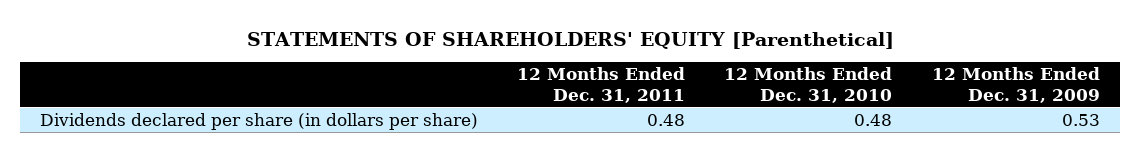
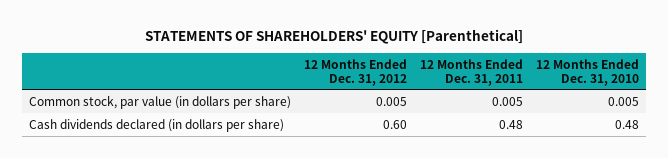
- | 12 Months Ended Dec. 31, 2011 | 12 Months Ended Dec. 31, 2010 | 12 Months Ended Dec. 31, 2009
+ | 12 Months Ended Dec. 31, 2012 | 12 Months Ended Dec. 31, 2011 | 12 Months Ended Dec. 31, 2010
- Dividends declared per share (in dollars per share) | 0.48 | 0.48 | 0.53
+ Common stock, par value (in dollars per share) | 0.005 | 0.005 | 0.005
+ Cash dividends declared (in dollars per share) | 0.60 | 0.48 | 0.48

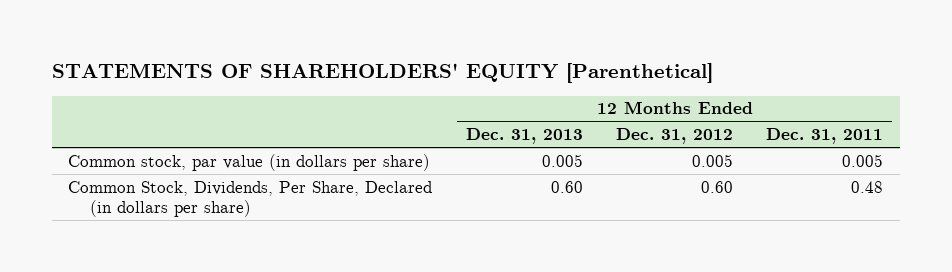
- | 12 Months Ended Dec. 31, 2012 | 12 Months Ended Dec. 31, 2011 | 12 Months Ended Dec. 31, 2010
+ | 12 Months Ended Dec. 31, 2013 | 12 Months Ended Dec. 31, 2012 | 12 Months Ended Dec. 31, 2011
- Cash dividends declared (in dollars per share) | 0.60 | 0.48 | 0.48
+ Common Stock, Dividends, Per Share, Declared (in dollars per share) | 0.60 | 0.60 | 0.48

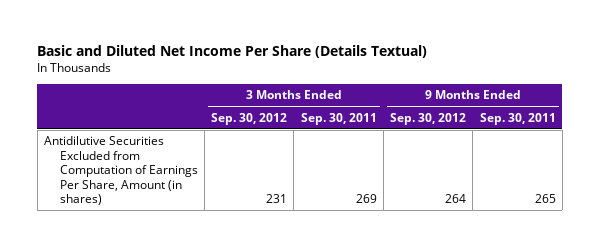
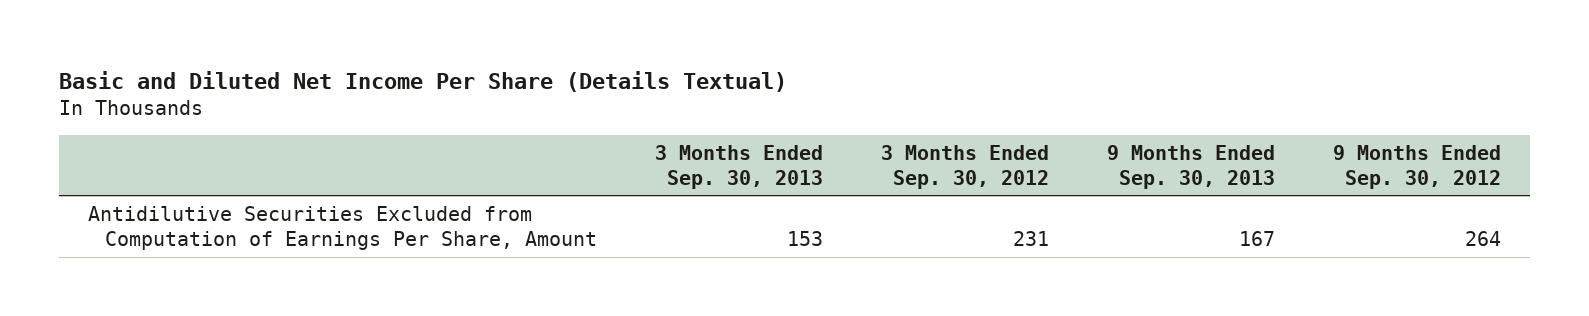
- | 3 Months Ended Sep. 30, 2012 | 3 Months Ended Sep. 30, 2011 | 9 Months Ended Sep. 30, 2012 | 9 Months Ended Sep. 30, 2011
+ | 3 Months Ended Sep. 30, 2013 | 3 Months Ended Sep. 30, 2012 | 9 Months Ended Sep. 30, 2013 | 9 Months Ended Sep. 30, 2012
- Antidilutive Securities Excluded from Computation of Earnings Per Share, Amount (in shares) | 231 | 269 | 264 | 265
+ Antidilutive Securities Excluded from Computation of Earnings Per Share, Amount | 153 | 231 | 167 | 264

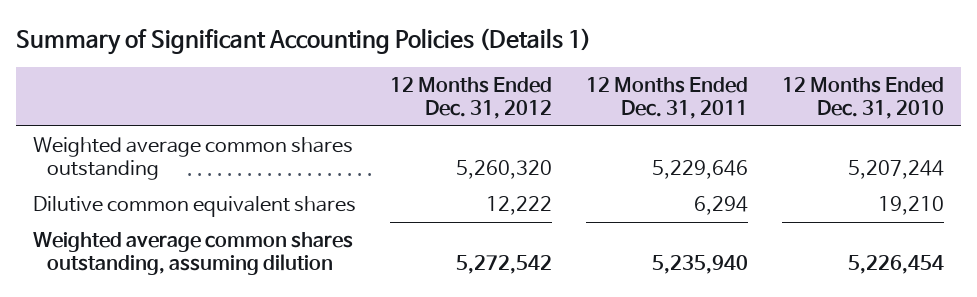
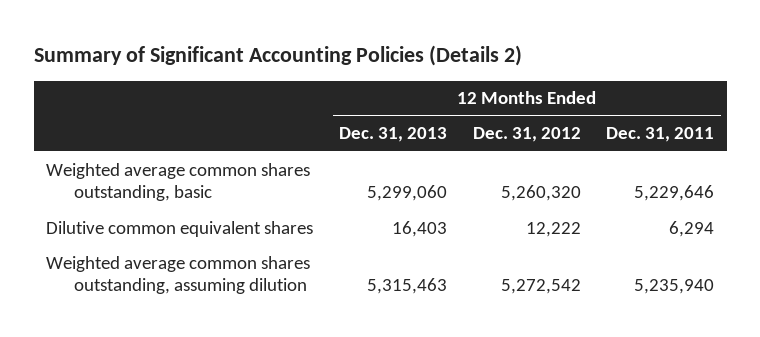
- Summary of Significant Accounting Policies (Details 1)
+ Summary of Significant Accounting Policies (Details 2)
- | 12 Months Ended Dec. 31, 2012 | 12 Months Ended Dec. 31, 2011 | 12 Months Ended Dec. 31, 2010
+ | 12 Months Ended Dec. 31, 2013 | 12 Months Ended Dec. 31, 2012 | 12 Months Ended Dec. 31, 2011
- Weighted average common shares outstanding | 5,260,320 | 5,229,646 | 5,207,244
+ Weighted average common shares outstanding, basic | 5,299,060 | 5,260,320 | 5,229,646

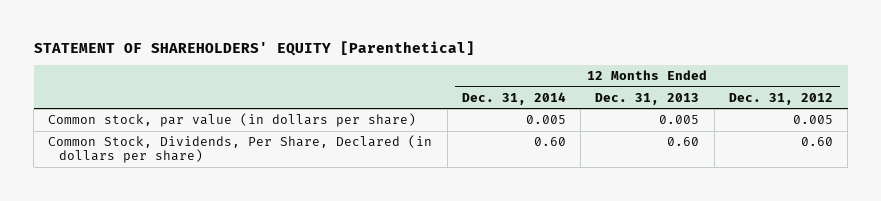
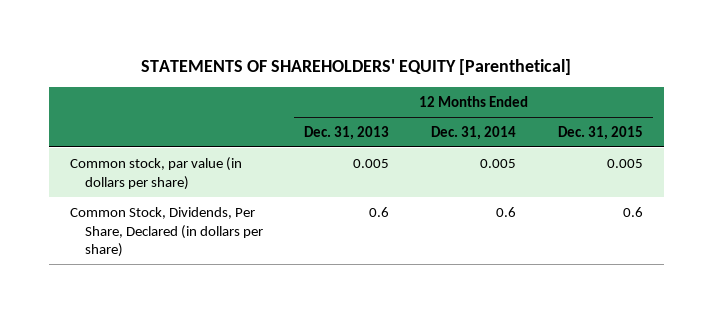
- STATEMENT OF SHAREHOLDERS' EQUITY [Parenthetical]
+ STATEMENTS OF SHAREHOLDERS' EQUITY [Parenthetical]
- | 12 Months Ended Dec. 31, 2014 | 12 Months Ended Dec. 31, 2013 | 12 Months Ended Dec. 31, 2012
+ | 12 Months Ended Dec. 31, 2013 | 12 Months Ended Dec. 31, 2014 | 12 Months Ended Dec. 31, 2015
- Common Stock, Dividends, Per Share, Declared (in dollars per share) | 0.60 | 0.60 | 0.60
+ Common Stock, Dividends, Per Share, Declared (in dollars per share) | 0.6 | 0.6 | 0.6

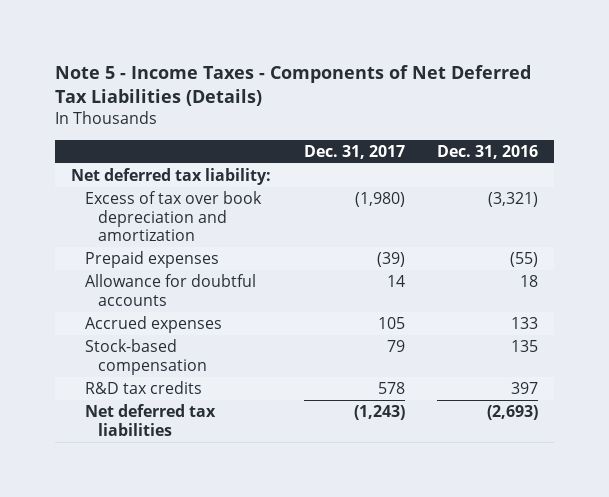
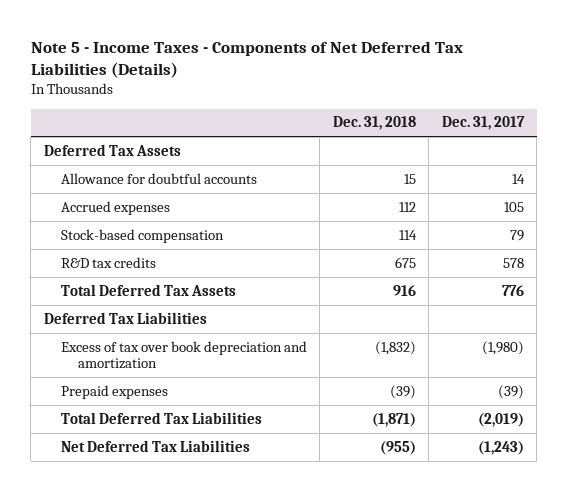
- | Dec. 31, 2017 | Dec. 31, 2016
+ | Dec. 31, 2018 | Dec. 31, 2017
- Net deferred tax liability:
+ Deferred Tax Assets
- Net deferred tax liabilities | (1,243) | (2,693)
+ Total Deferred Tax Assets | 916 | 776
+ Deferred Tax Liabilities
moved down: Excess of tax over book depreciation and amortization | (1,832) | (1,980)
moved down: Prepaid expenses | (39) | (39)
+ Total Deferred Tax Liabilities | (1,871) | (2,019)
+ Net Deferred Tax Liabilities | (955) | (1,243)

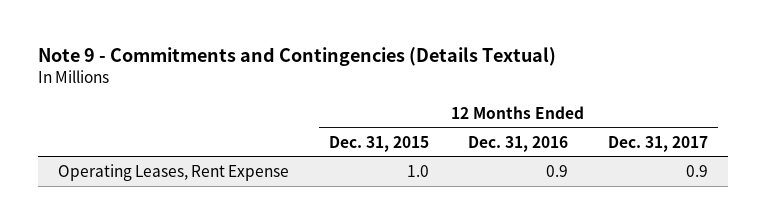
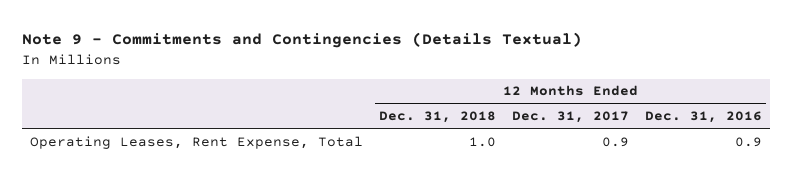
- | 12 Months Ended Dec. 31, 2015 | 12 Months Ended Dec. 31, 2016 | 12 Months Ended Dec. 31, 2017
+ | 12 Months Ended Dec. 31, 2018 | 12 Months Ended Dec. 31, 2017 | 12 Months Ended Dec. 31, 2016
- Operating Leases, Rent Expense | 1.0 | 0.9 | 0.9
+ Operating Leases, Rent Expense, Total | 1.0 | 0.9 | 0.9

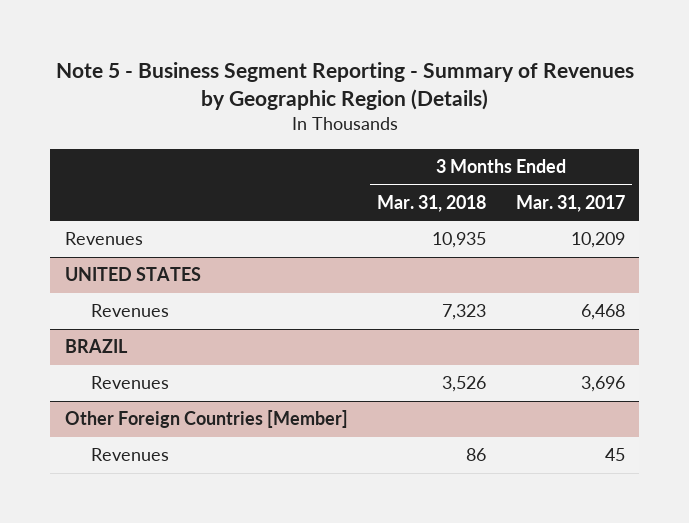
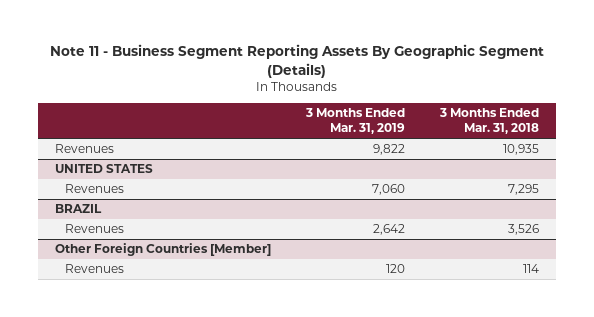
- Note 5 - Business Segment Reporting - Summary of Revenues by Geographic Region (Details)
+ Note 11 - Business Segment Reporting Assets By Geographic Segment (Details)
- | 3 Months Ended Mar. 31, 2018 | 3 Months Ended Mar. 31, 2017
+ | 3 Months Ended Mar. 31, 2019 | 3 Months Ended Mar. 31, 2018
@ UNITED STATES
- Revenues | 7,323 | 6,468
+ Revenues | 7,060 | 7,295
@ Other Foreign Countries [Member]
- Revenues | 86 | 45
+ Revenues | 120 | 114

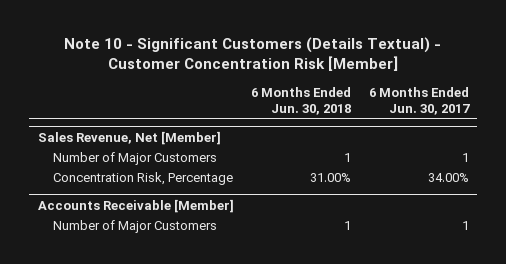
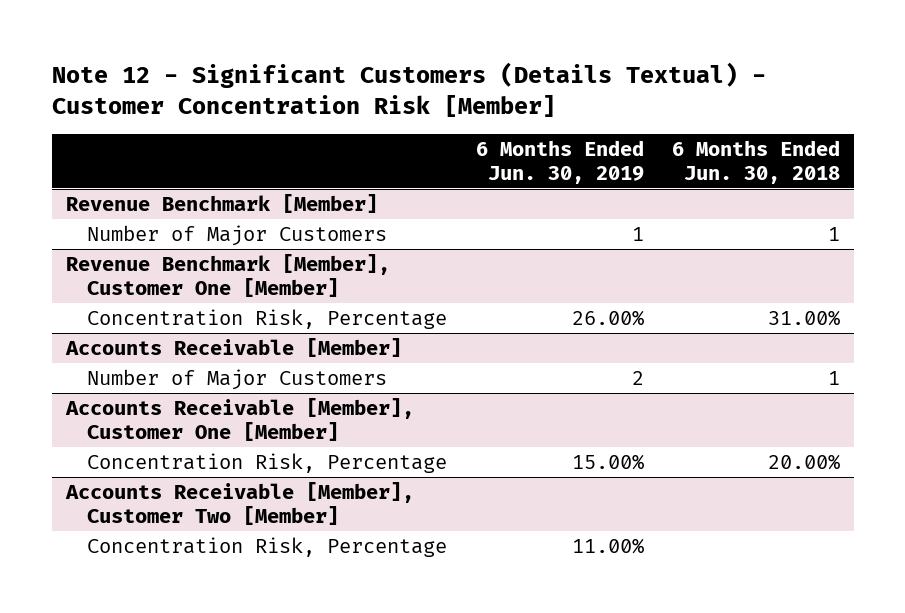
- Note 10 - Significant Customers (Details Textual) - Customer Concentration Risk [Member]
+ Note 12 - Significant Customers (Details Textual) - Customer Concentration Risk [Member]
- | 6 Months Ended Jun. 30, 2018 | 6 Months Ended Jun. 30, 2017
+ | 6 Months Ended Jun. 30, 2019 | 6 Months Ended Jun. 30, 2018
- Sales Revenue, Net [Member]
+ Revenue Benchmark [Member]
+ Revenue Benchmark [Member], Customer One [Member]
+ Accounts Receivable [Member], Customer One [Member]
+ Concentration Risk, Percentage | 15.00% | 20.00%
+ Accounts Receivable [Member], Customer Two [Member]
+ Concentration Risk, Percentage | 11.00% |

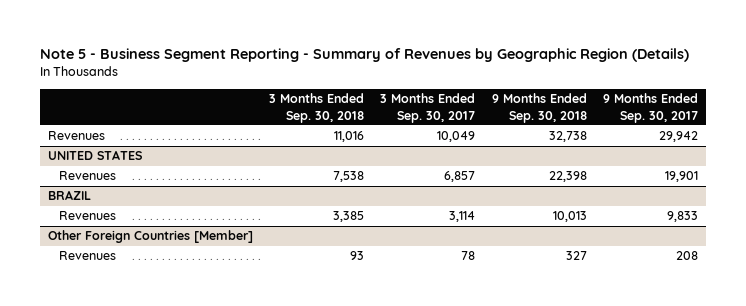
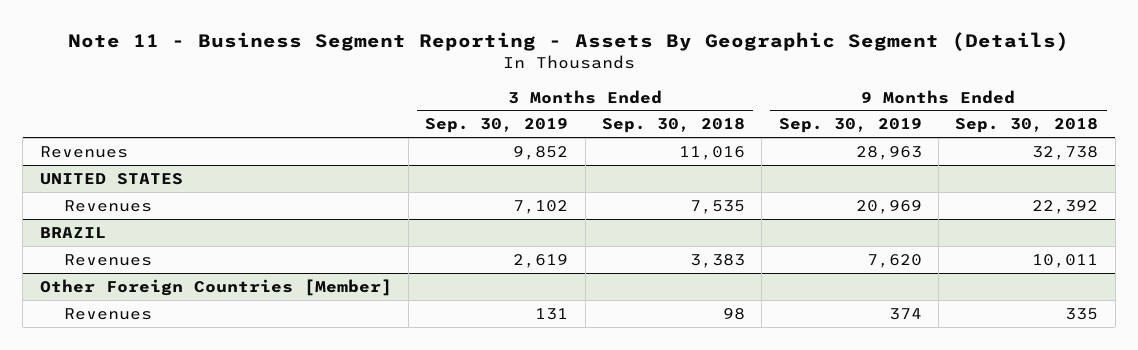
- Note 5 - Business Segment Reporting - Summary of Revenues by Geographic Region (Details)
+ Note 11 - Business Segment Reporting - Assets By Geographic Segment (Details)
- | 3 Months Ended Sep. 30, 2018 | 3 Months Ended Sep. 30, 2017 | 9 Months Ended Sep. 30, 2018 | 9 Months Ended Sep. 30, 2017
+ | 3 Months Ended Sep. 30, 2019 | 3 Months Ended Sep. 30, 2018 | 9 Months Ended Sep. 30, 2019 | 9 Months Ended Sep. 30, 2018
@ UNITED STATES
- Revenues | 7,538 | 6,857 | 22,398 | 19,901
+ Revenues | 7,102 | 7,535 | 20,969 | 22,392
@ BRAZIL
- Revenues | 3,385 | 3,114 | 10,013 | 9,833
+ Revenues | 2,619 | 3,383 | 7,620 | 10,011
@ Other Foreign Countries [Member]
- Revenues | 93 | 78 | 327 | 208
+ Revenues | 131 | 98 | 374 | 335

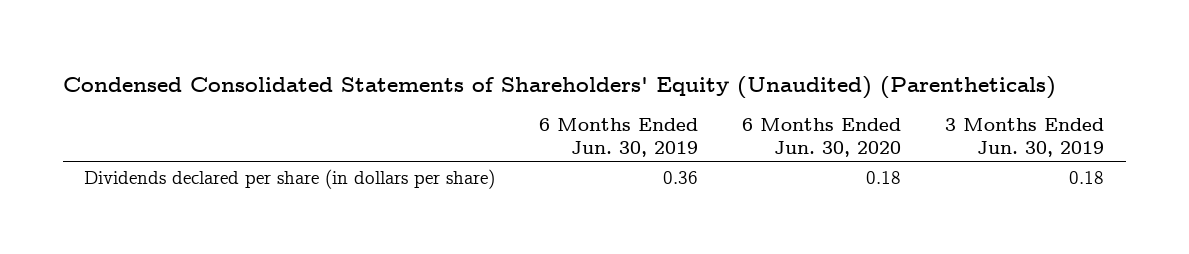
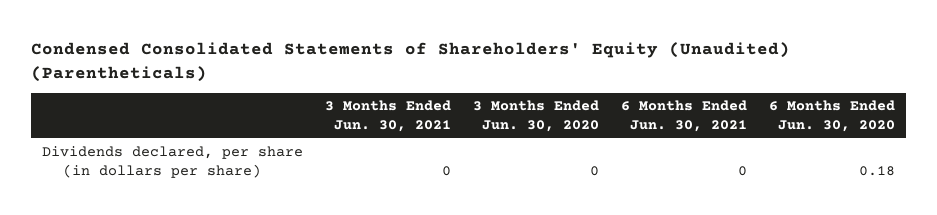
- | 6 Months Ended Jun. 30, 2019 | 6 Months Ended Jun. 30, 2020 | 3 Months Ended Jun. 30, 2019
+ | 3 Months Ended Jun. 30, 2021 | 3 Months Ended Jun. 30, 2020 | 6 Months Ended Jun. 30, 2021 | 6 Months Ended Jun. 30, 2020
- Dividends declared per share (in dollars per share) | 0.36 | 0.18 | 0.18
+ Dividends declared, per share (in dollars per share) | 0 | 0 | 0 | 0.18

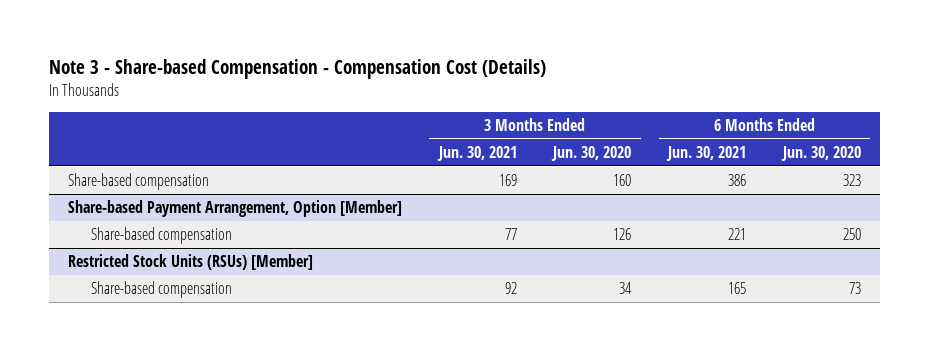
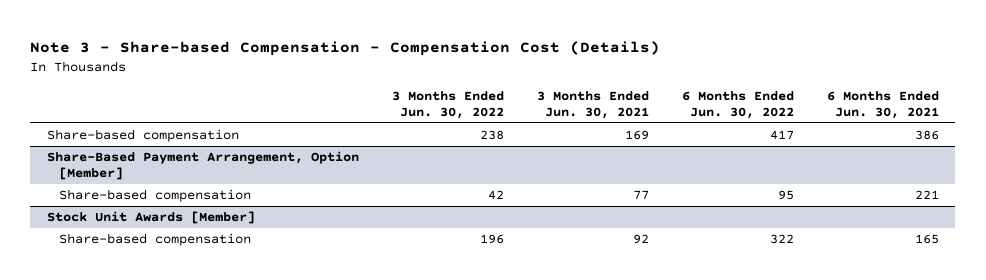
- | 3 Months Ended Jun. 30, 2021 | 3 Months Ended Jun. 30, 2020 | 6 Months Ended Jun. 30, 2021 | 6 Months Ended Jun. 30, 2020
+ | 3 Months Ended Jun. 30, 2022 | 3 Months Ended Jun. 30, 2021 | 6 Months Ended Jun. 30, 2022 | 6 Months Ended Jun. 30, 2021
- Share-based Payment Arrangement, Option [Member]
+ Share-Based Payment Arrangement, Option [Member]
- Restricted Stock Units (RSUs) [Member]
+ Stock Unit Awards [Member]

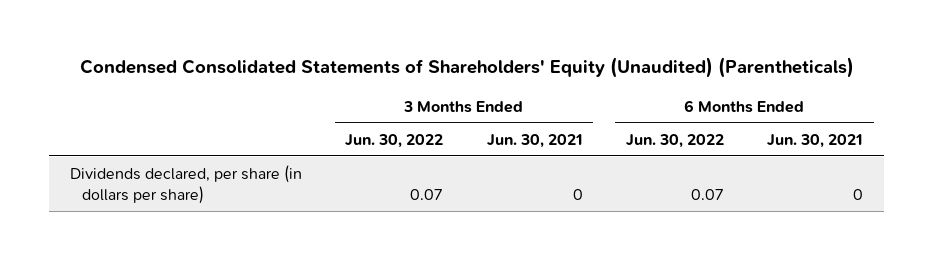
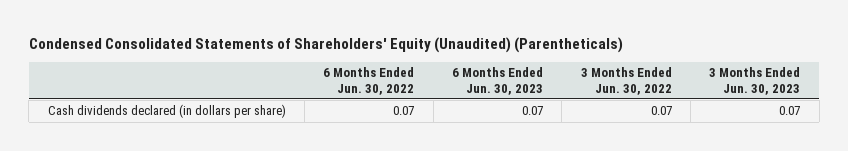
- | 3 Months Ended Jun. 30, 2022 | 3 Months Ended Jun. 30, 2021 | 6 Months Ended Jun. 30, 2022 | 6 Months Ended Jun. 30, 2021
+ | 6 Months Ended Jun. 30, 2022 | 6 Months Ended Jun. 30, 2023 | 3 Months Ended Jun. 30, 2022 | 3 Months Ended Jun. 30, 2023
- Dividends declared, per share (in dollars per share) | 0.07 | 0 | 0.07 | 0
+ Cash dividends declared (in dollars per share) | 0.07 | 0.07 | 0.07 | 0.07

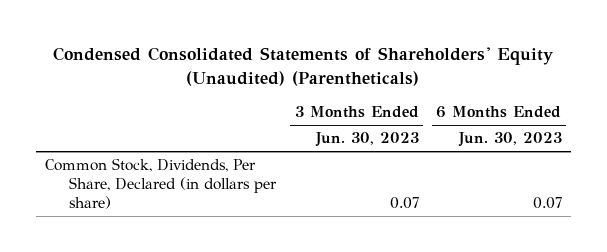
- | 6 Months Ended Jun. 30, 2022 | 6 Months Ended Jun. 30, 2023 | 3 Months Ended Jun. 30, 2022 | 3 Months Ended Jun. 30, 2023
+ | 3 Months Ended Jun. 30, 2023 | 6 Months Ended Jun. 30, 2023
- Cash dividends declared (in dollars per share) | 0.07 | 0.07 | 0.07 | 0.07
+ Common Stock, Dividends, Per Share, Declared (in dollars per share) | 0.07 | 0.07

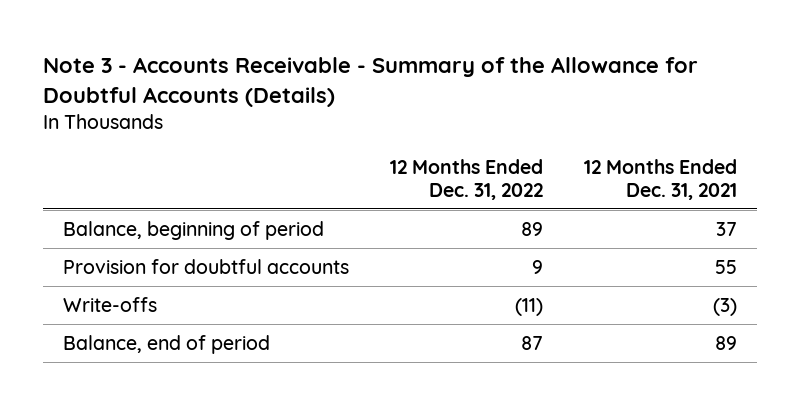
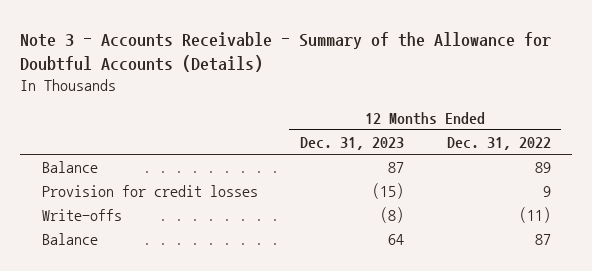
- | 12 Months Ended Dec. 31, 2022 | 12 Months Ended Dec. 31, 2021
+ | 12 Months Ended Dec. 31, 2023 | 12 Months Ended Dec. 31, 2022
- Balance, beginning of period | 89 | 37
- Provision for doubtful accounts | 9 | 55
+ Balance | 87 | 89
+ Provision for credit losses | (15) | 9
- Balance, end of period | 87 | 89
+ Balance | 64 | 87

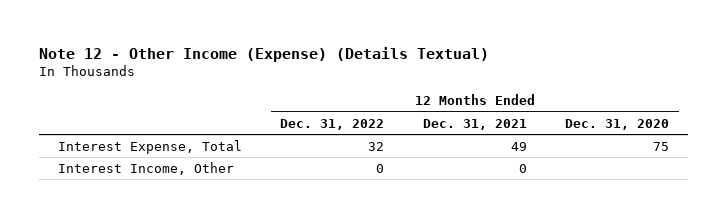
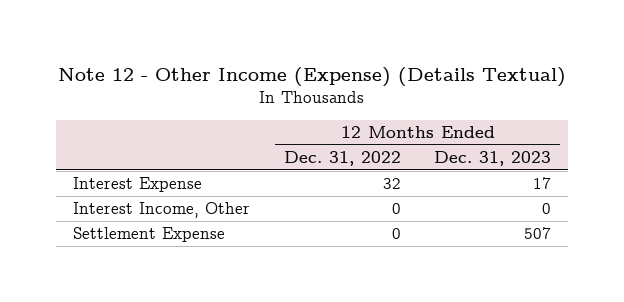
- | 12 Months Ended Dec. 31, 2022 | 12 Months Ended Dec. 31, 2021 | 12 Months Ended Dec. 31, 2020
+ | 12 Months Ended Dec. 31, 2022 | 12 Months Ended Dec. 31, 2023
- Interest Expense, Total | 32 | 49 | 75
+ Interest Expense | 32 | 17
+ Settlement Expense | 0 | 507

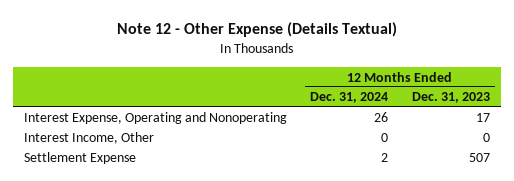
- Note 12 - Other Income (Expense) (Details Textual)
+ Note 12 - Other Expense (Details Textual)
- | 12 Months Ended Dec. 31, 2022 | 12 Months Ended Dec. 31, 2023
+ | 12 Months Ended Dec. 31, 2024 | 12 Months Ended Dec. 31, 2023
- Interest Expense | 32 | 17
+ Interest Expense, Operating and Nonoperating | 26 | 17

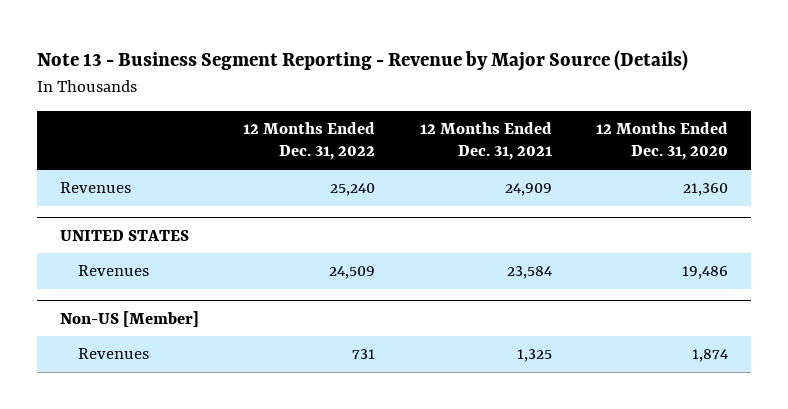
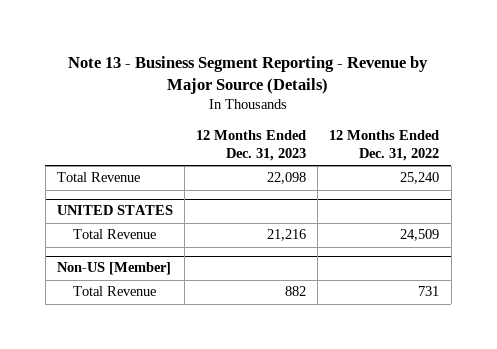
- | 12 Months Ended Dec. 31, 2022 | 12 Months Ended Dec. 31, 2021 | 12 Months Ended Dec. 31, 2020
+ | 12 Months Ended Dec. 31, 2023 | 12 Months Ended Dec. 31, 2022
- Revenues | 25,240 | 24,909 | 21,360
+ Total Revenue | 22,098 | 25,240
@ UNITED STATES
- Revenues | 24,509 | 23,584 | 19,486
+ Total Revenue | 21,216 | 24,509
@ Non-US [Member]
- Revenues | 731 | 1,325 | 1,874
+ Total Revenue | 882 | 731

